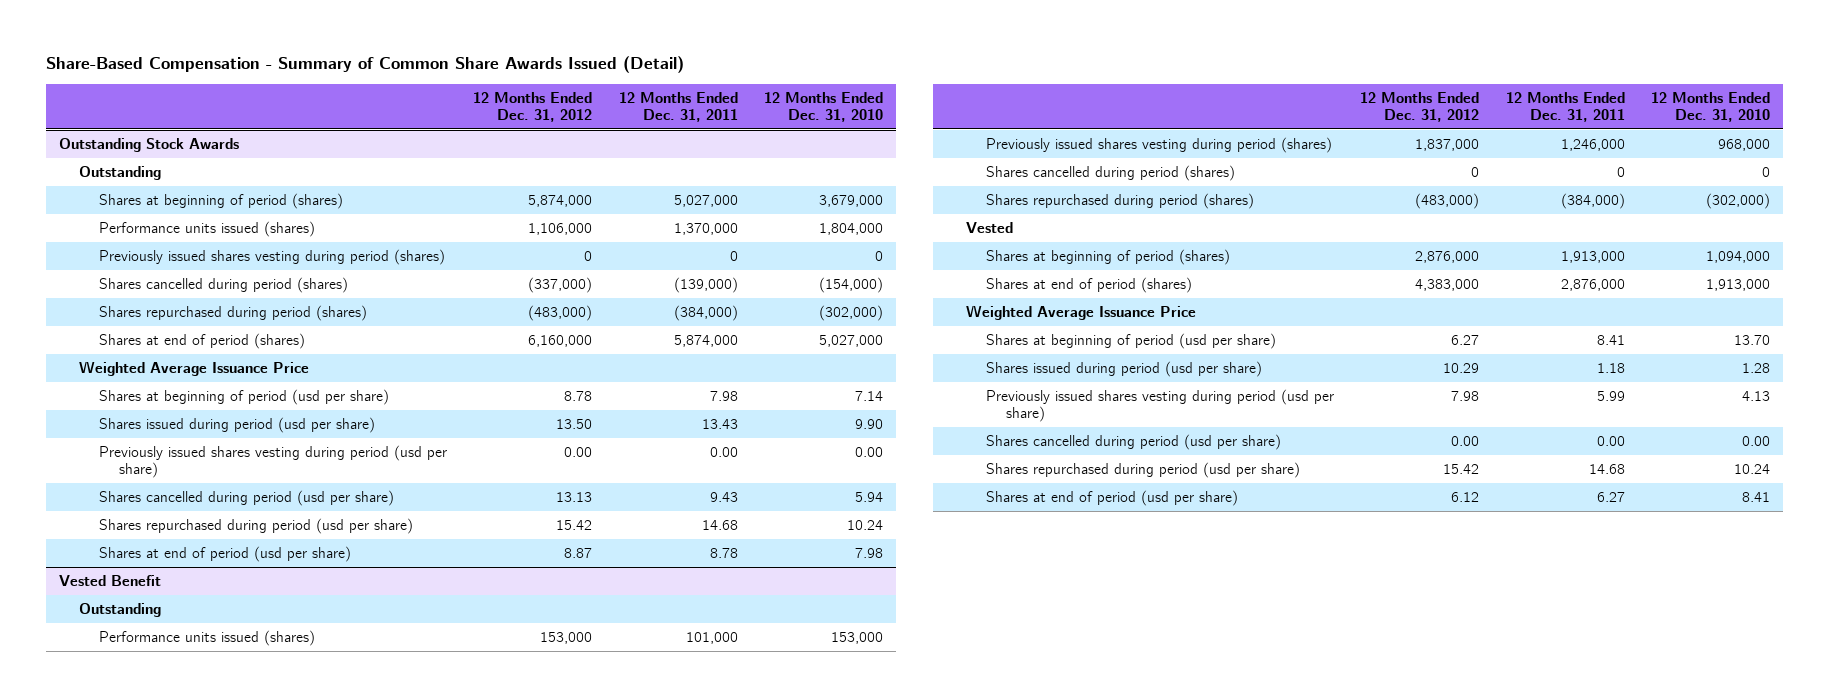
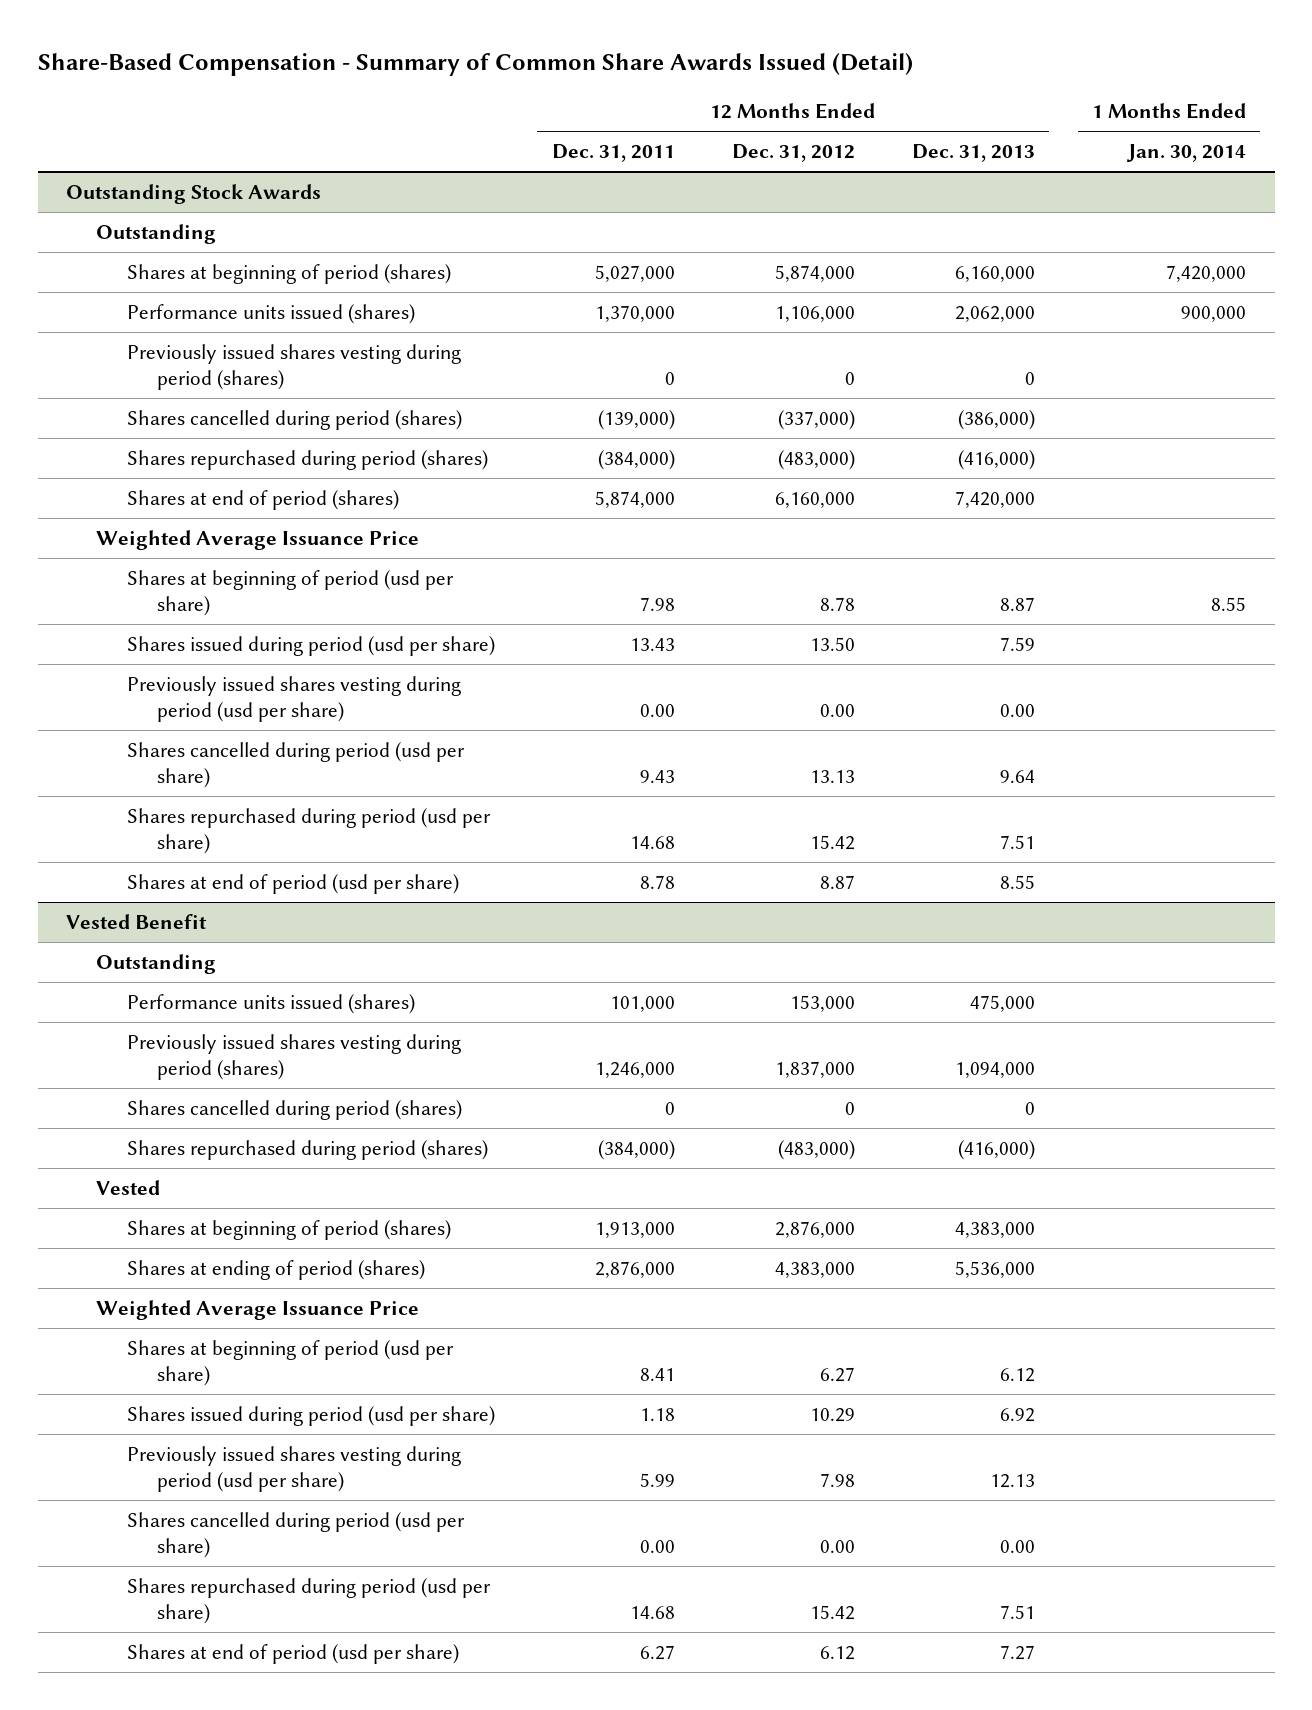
- | 12 Months Ended Dec. 31, 2012 | 12 Months Ended Dec. 31, 2011 | 12 Months Ended Dec. 31, 2010
+ | 12 Months Ended Dec. 31, 2011 | 12 Months Ended Dec. 31, 2012 | 12 Months Ended Dec. 31, 2013 | 1 Months Ended Jan. 30, 2014
@ Vested Benefit
- Shares at end of period (shares) | 4,383,000 | 2,876,000 | 1,913,000
+ Shares at ending of period (shares) | 2,876,000 | 4,383,000 | 5,536,000 |

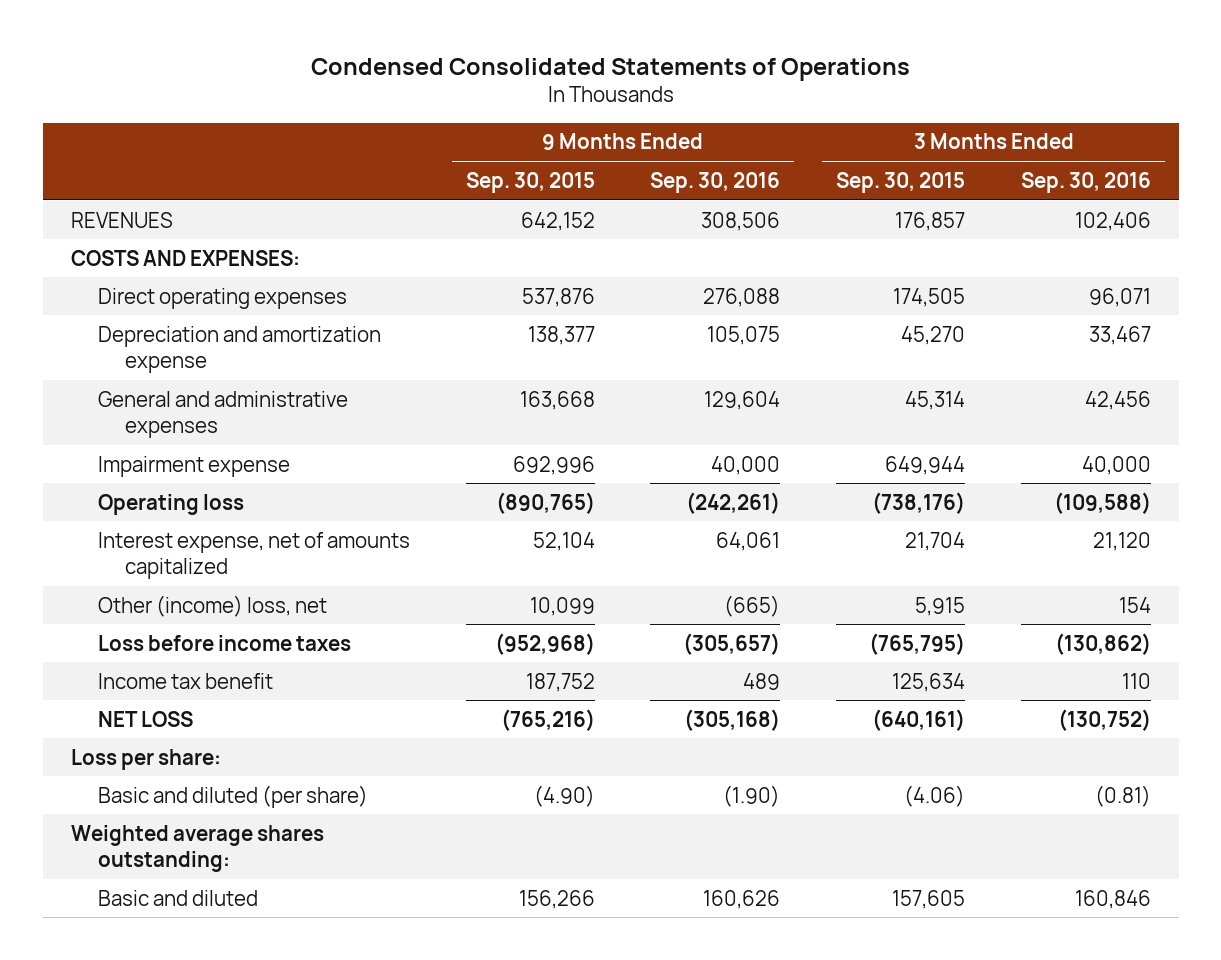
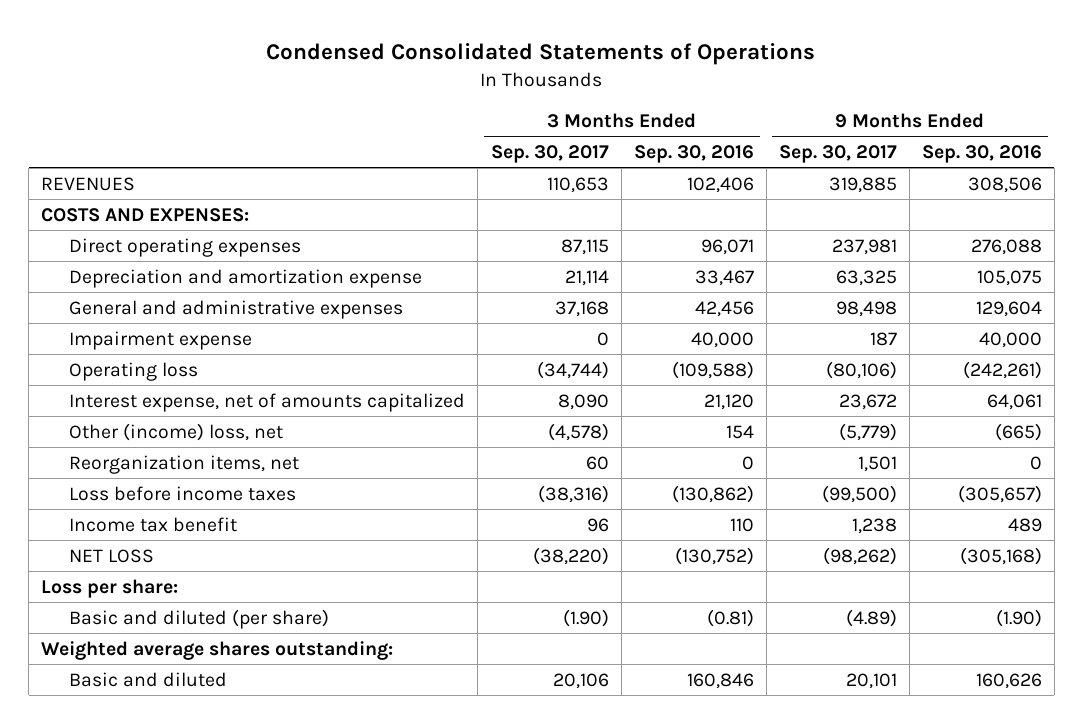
- | 9 Months Ended Sep. 30, 2015 | 9 Months Ended Sep. 30, 2016 | 3 Months Ended Sep. 30, 2015 | 3 Months Ended Sep. 30, 2016
+ | 3 Months Ended Sep. 30, 2017 | 3 Months Ended Sep. 30, 2016 | 9 Months Ended Sep. 30, 2017 | 9 Months Ended Sep. 30, 2016
+ Reorganization items, net | 60 | 0 | 1,501 | 0

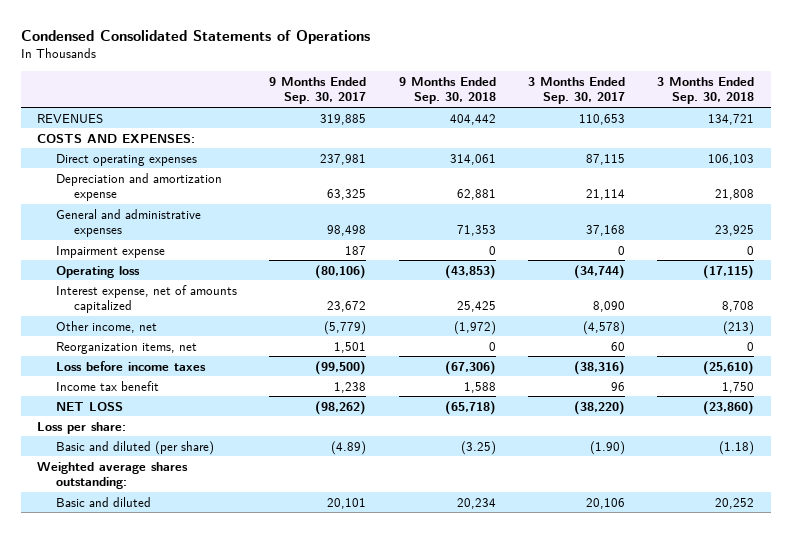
- | 3 Months Ended Sep. 30, 2017 | 3 Months Ended Sep. 30, 2016 | 9 Months Ended Sep. 30, 2017 | 9 Months Ended Sep. 30, 2016
+ | 9 Months Ended Sep. 30, 2017 | 9 Months Ended Sep. 30, 2018 | 3 Months Ended Sep. 30, 2017 | 3 Months Ended Sep. 30, 2018
- Other (income) loss, net | (4,578) | 154 | (5,779) | (665)
+ Other income, net | (5,779) | (1,972) | (4,578) | (213)

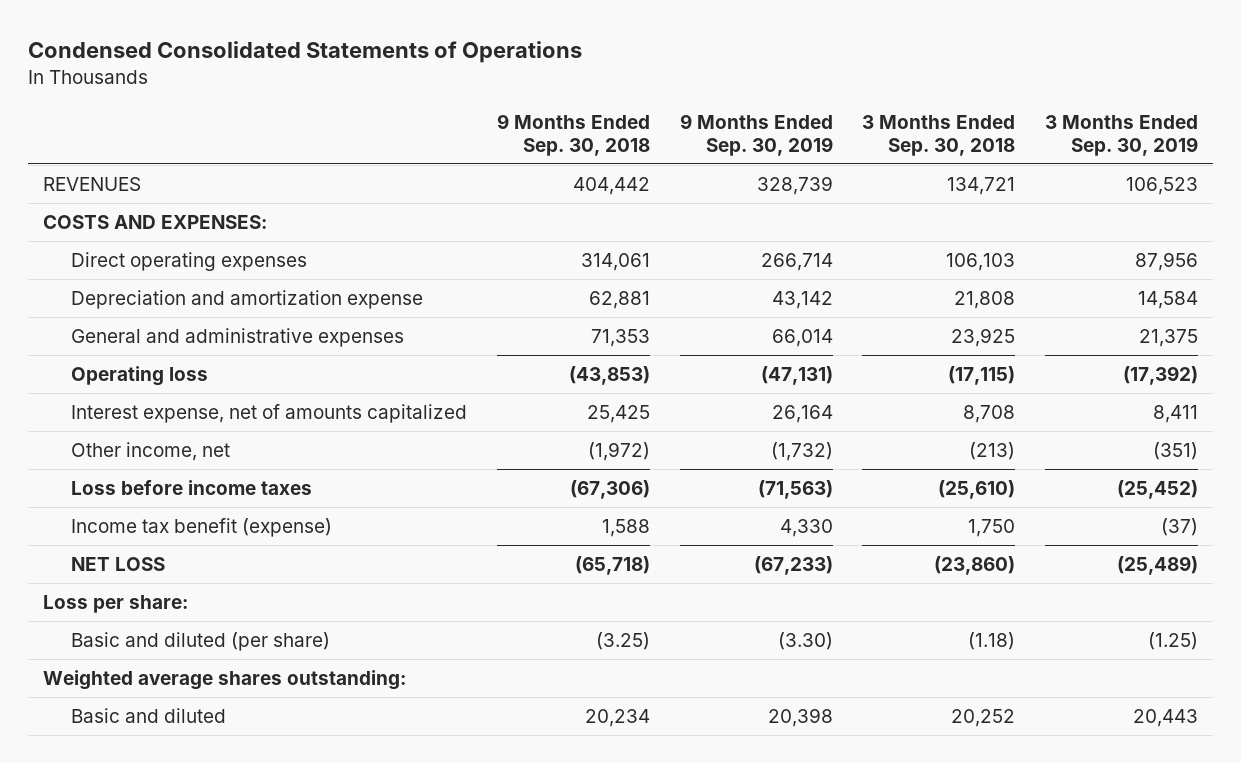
- | 9 Months Ended Sep. 30, 2017 | 9 Months Ended Sep. 30, 2018 | 3 Months Ended Sep. 30, 2017 | 3 Months Ended Sep. 30, 2018
+ | 9 Months Ended Sep. 30, 2018 | 9 Months Ended Sep. 30, 2019 | 3 Months Ended Sep. 30, 2018 | 3 Months Ended Sep. 30, 2019
- Impairment expense | 187 | 0 | 0 | 0
- Reorganization items, net | 1,501 | 0 | 60 | 0
- Income tax benefit | 1,238 | 1,588 | 96 | 1,750
+ Income tax benefit (expense) | 1,588 | 4,330 | 1,750 | (37)

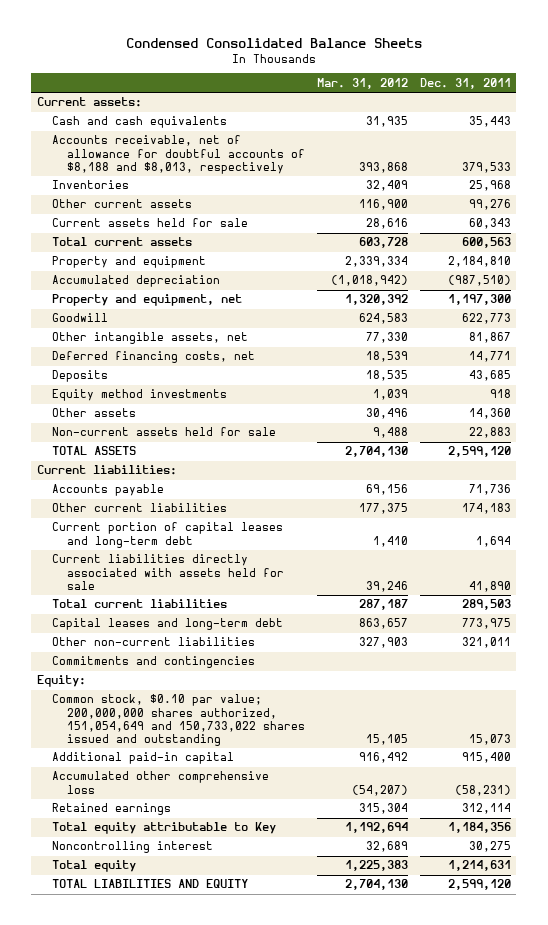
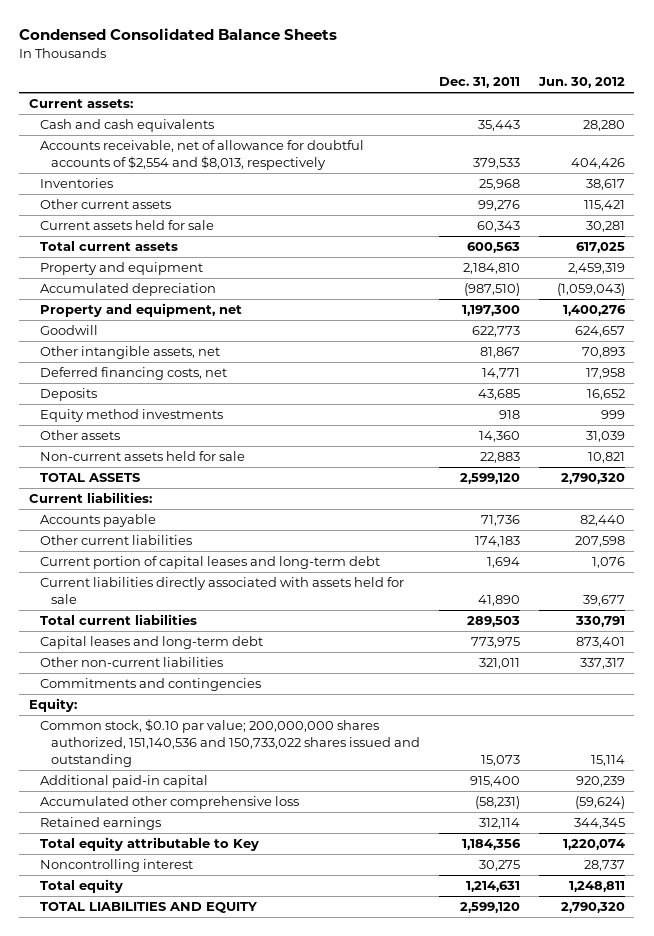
- | Mar. 31, 2012 | Dec. 31, 2011
+ | Dec. 31, 2011 | Jun. 30, 2012
- Accounts receivable, net of allowance for doubtful accounts of $8,188 and $8,013, respectively | 393,868 | 379,533
+ Accounts receivable, net of allowance for doubtful accounts of $2,554 and $8,013, respectively | 379,533 | 404,426
- Common stock, $0.10 par value; 200,000,000 shares authorized, 151,054,649 and 150,733,022 shares issued and outstanding | 15,105 | 15,073
+ Common stock, $0.10 par value; 200,000,000 shares authorized, 151,140,536 and 150,733,022 shares issued and outstanding | 15,073 | 15,114

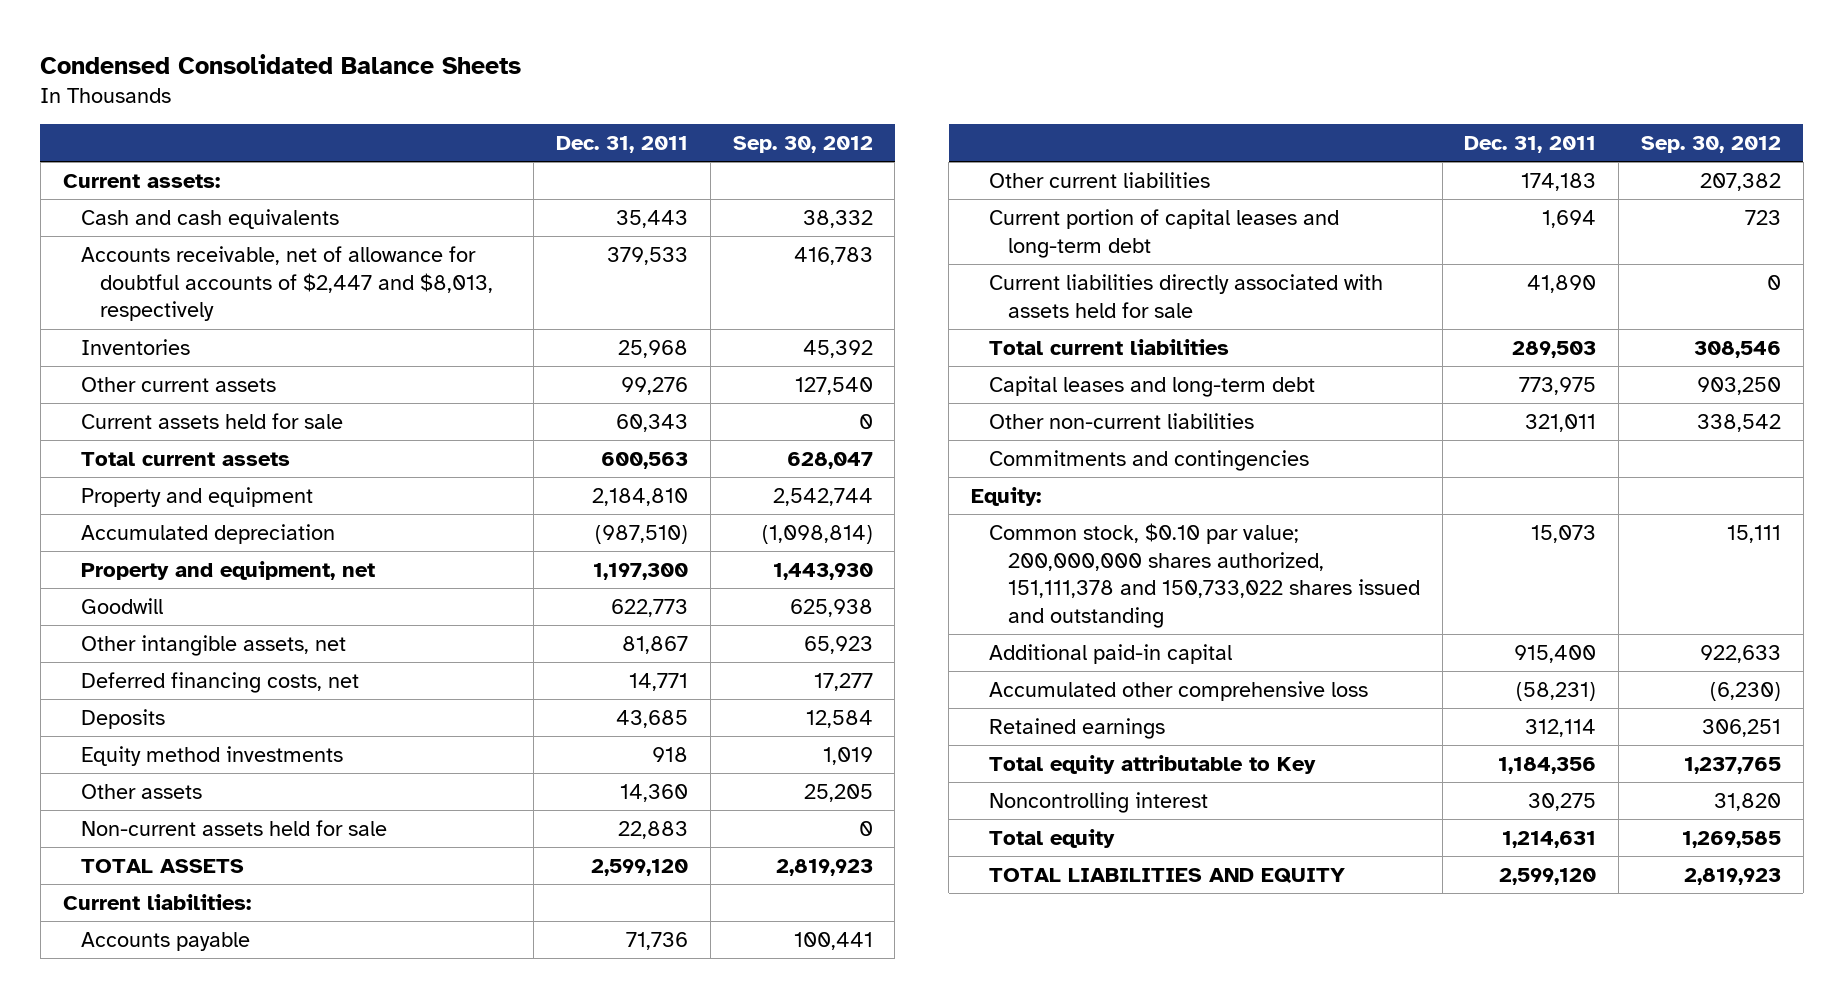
- | Dec. 31, 2011 | Jun. 30, 2012
+ | Dec. 31, 2011 | Sep. 30, 2012
- Accounts receivable, net of allowance for doubtful accounts of $2,554 and $8,013, respectively | 379,533 | 404,426
+ Accounts receivable, net of allowance for doubtful accounts of $2,447 and $8,013, respectively | 379,533 | 416,783
- Common stock, $0.10 par value; 200,000,000 shares authorized, 151,140,536 and 150,733,022 shares issued and outstanding | 15,073 | 15,114
+ Common stock, $0.10 par value; 200,000,000 shares authorized, 151,111,378 and 150,733,022 shares issued and outstanding | 15,073 | 15,111

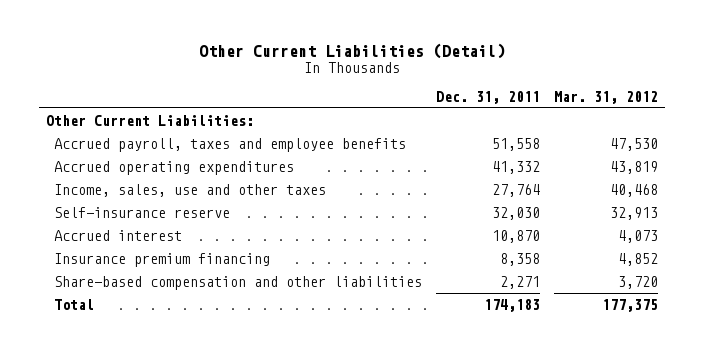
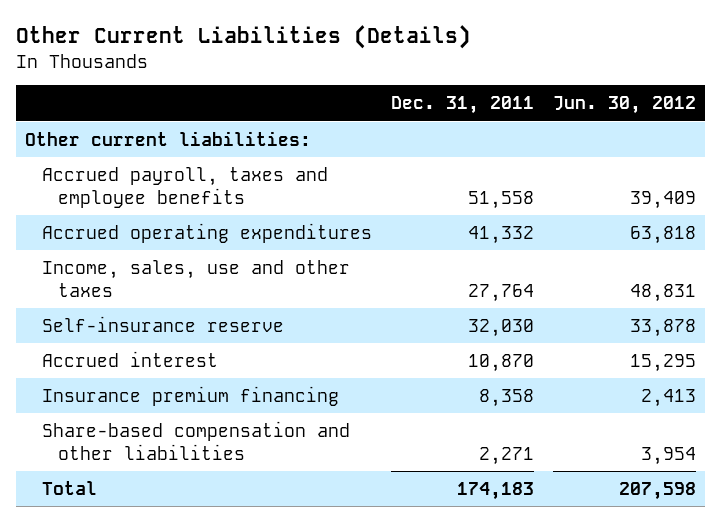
- Other Current Liabilities (Detail)
+ Other Current Liabilities (Details)
- | Dec. 31, 2011 | Mar. 31, 2012
+ | Dec. 31, 2011 | Jun. 30, 2012
- Other Current Liabilities:
+ Other current liabilities:

